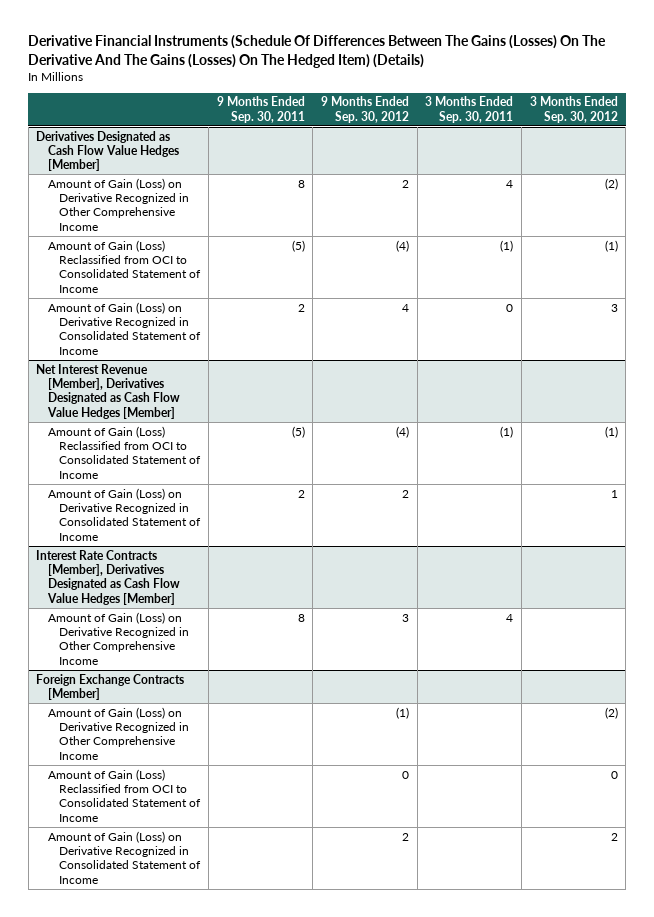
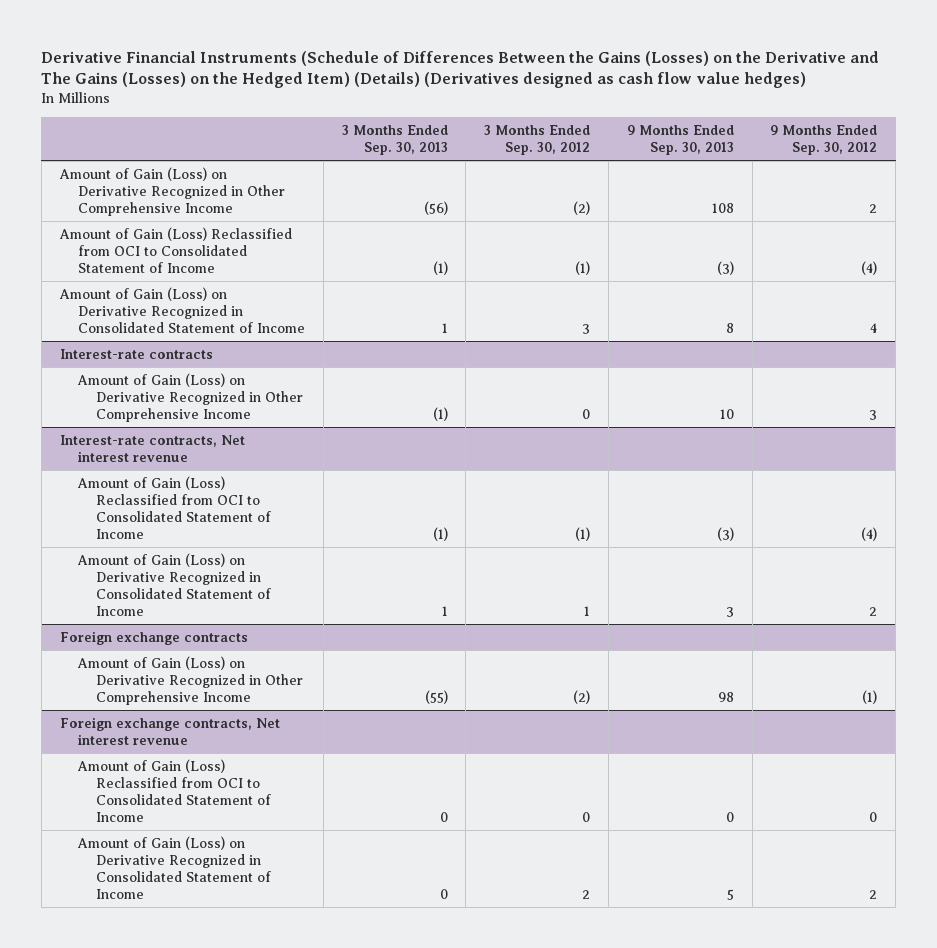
- Derivative Financial Instruments (Schedule Of Differences Between The Gains (Losses) On The Derivative And The Gains (Losses) On The Hedged Item) (Details)
+ Derivative Financial Instruments (Schedule of Differences Between the Gains (Losses) on the Derivative and The Gains (Losses) on the Hedged Item) (Details) (Derivatives designed as cash flow value hedges)
- | 9 Months Ended Sep. 30, 2011 | 9 Months Ended Sep. 30, 2012 | 3 Months Ended Sep. 30, 2011 | 3 Months Ended Sep. 30, 2012
+ | 3 Months Ended Sep. 30, 2013 | 3 Months Ended Sep. 30, 2012 | 9 Months Ended Sep. 30, 2013 | 9 Months Ended Sep. 30, 2012
- Derivatives Designated as Cash Flow Value Hedges [Member]
- Net Interest Revenue [Member], Derivatives Designated as Cash Flow Value Hedges [Member]
+ Interest-rate contracts
+ Amount of Gain (Loss) on Derivative Recognized in Other Comprehensive Income | (1) | 0 | 10 | 3
+ Interest-rate contracts, Net interest revenue
- Interest Rate Contracts [Member], Derivatives Designated as Cash Flow Value Hedges [Member]
- Amount of Gain (Loss) on Derivative Recognized in Other Comprehensive Income | 8 | 3 | 4 |
- Foreign Exchange Contracts [Member]
+ Foreign exchange contracts
+ Foreign exchange contracts, Net interest revenue

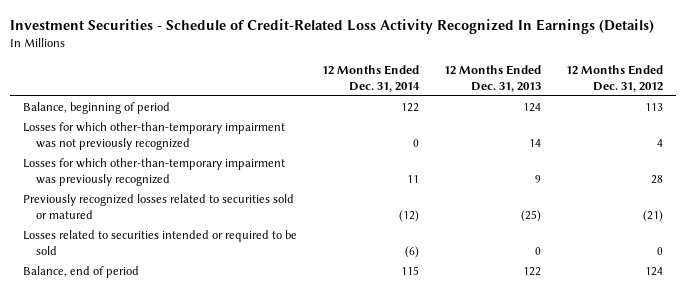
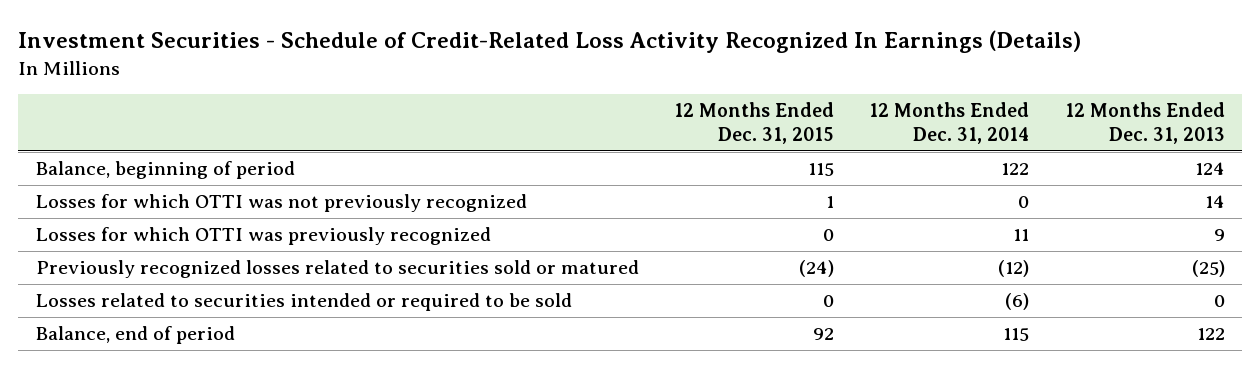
- | 12 Months Ended Dec. 31, 2014 | 12 Months Ended Dec. 31, 2013 | 12 Months Ended Dec. 31, 2012
+ | 12 Months Ended Dec. 31, 2015 | 12 Months Ended Dec. 31, 2014 | 12 Months Ended Dec. 31, 2013
- Losses for which other-than-temporary impairment was not previously recognized | 0 | 14 | 4
- Losses for which other-than-temporary impairment was previously recognized | 11 | 9 | 28
+ Losses for which OTTI was not previously recognized | 1 | 0 | 14
+ Losses for which OTTI was previously recognized | 0 | 11 | 9

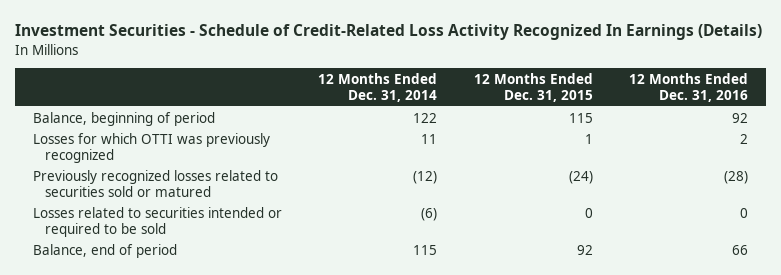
- | 12 Months Ended Dec. 31, 2015 | 12 Months Ended Dec. 31, 2014 | 12 Months Ended Dec. 31, 2013
+ | 12 Months Ended Dec. 31, 2014 | 12 Months Ended Dec. 31, 2015 | 12 Months Ended Dec. 31, 2016
- Losses for which OTTI was not previously recognized | 1 | 0 | 14
- Losses for which OTTI was previously recognized | 0 | 11 | 9
+ Losses for which OTTI was previously recognized | 11 | 1 | 2

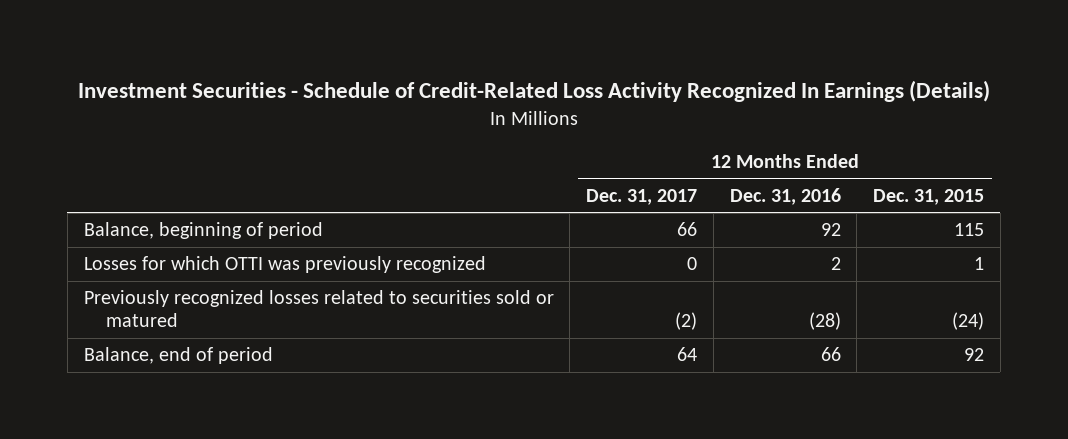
- | 12 Months Ended Dec. 31, 2014 | 12 Months Ended Dec. 31, 2015 | 12 Months Ended Dec. 31, 2016
+ | 12 Months Ended Dec. 31, 2017 | 12 Months Ended Dec. 31, 2016 | 12 Months Ended Dec. 31, 2015
- Losses related to securities intended or required to be sold | (6) | 0 | 0

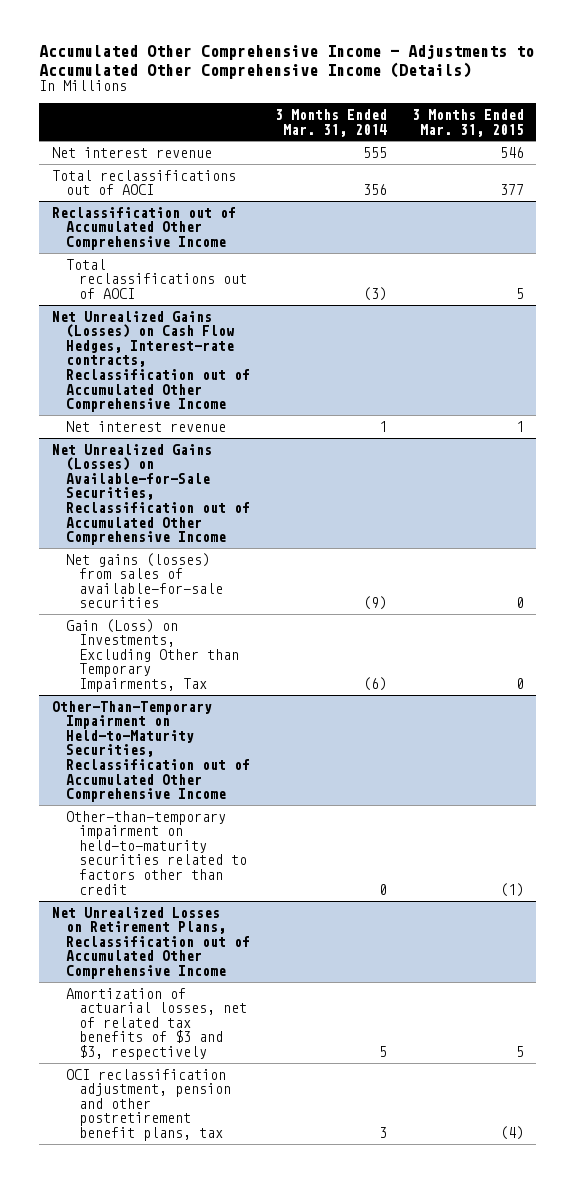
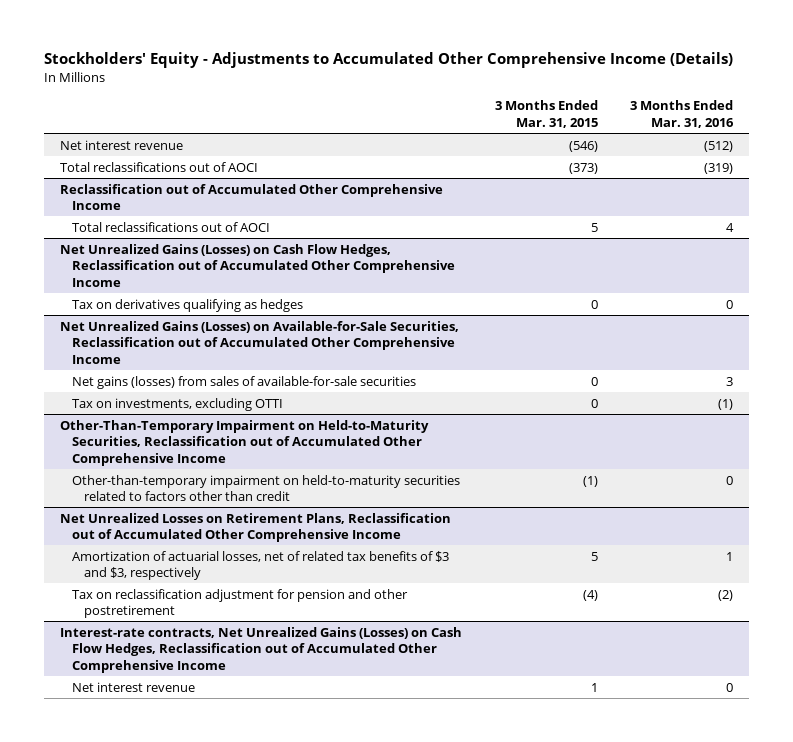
- Accumulated Other Comprehensive Income - Adjustments to Accumulated Other Comprehensive Income (Details)
+ Stockholders' Equity - Adjustments to Accumulated Other Comprehensive Income (Details)
- | 3 Months Ended Mar. 31, 2014 | 3 Months Ended Mar. 31, 2015
+ | 3 Months Ended Mar. 31, 2015 | 3 Months Ended Mar. 31, 2016
- Net interest revenue | 555 | 546
- Total reclassifications out of AOCI | 356 | 377
+ Net interest revenue | (546) | (512)
+ Total reclassifications out of AOCI | (373) | (319)
- Net Unrealized Gains (Losses) on Cash Flow Hedges, Interest-rate contracts, Reclassification out of Accumulated Other Comprehensive Income
- Net interest revenue | 1 | 1
+ Net Unrealized Gains (Losses) on Cash Flow Hedges, Reclassification out of Accumulated Other Comprehensive Income
+ Tax on derivatives qualifying as hedges | 0 | 0
@ Net Unrealized Gains (Losses) on Available-for-Sale Securities, Reclassification out of Accumulated Other Comprehensive Income
- Gain (Loss) on Investments, Excluding Other than Temporary Impairments, Tax | (6) | 0
+ Tax on investments, excluding OTTI | 0 | (1)
@ Net Unrealized Losses on Retirement Plans, Reclassification out of Accumulated Other Comprehensive Income
- OCI reclassification adjustment, pension and other postretirement benefit plans, tax | 3 | (4)
+ Tax on reclassification adjustment for pension and other postretirement | (4) | (2)
+ Interest-rate contracts, Net Unrealized Gains (Losses) on Cash Flow Hedges, Reclassification out of Accumulated Other Comprehensive Income
+ Net interest revenue | 1 | 0

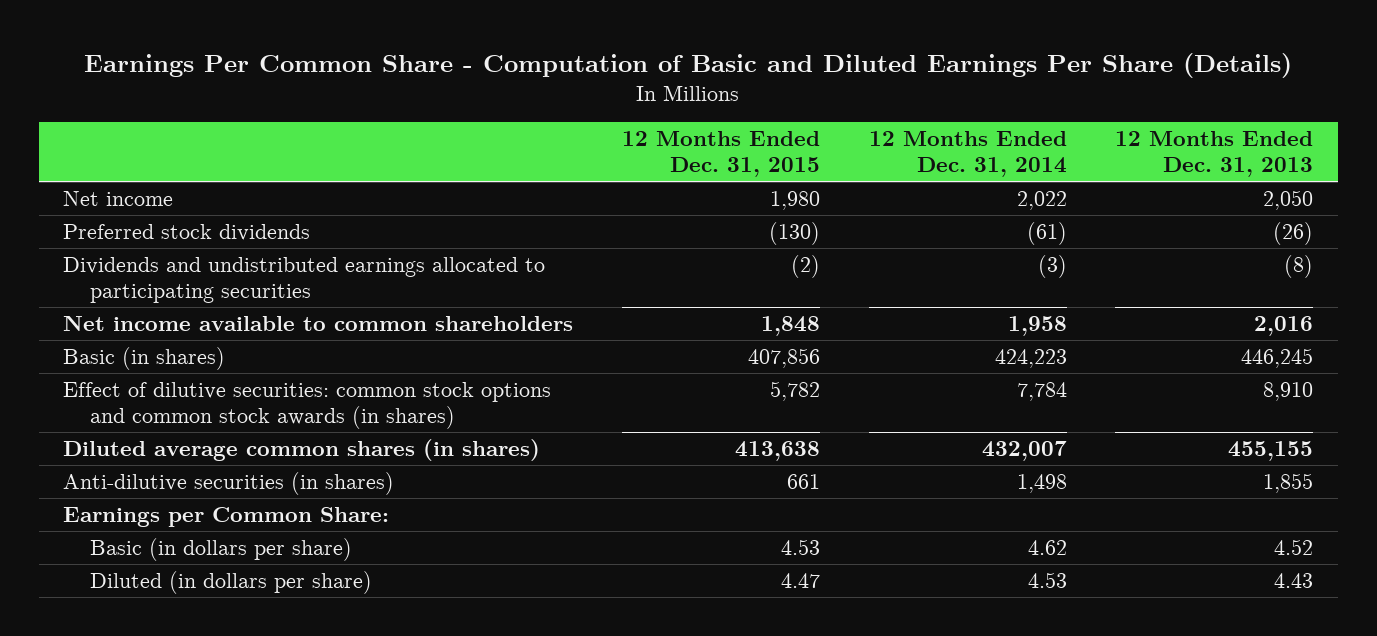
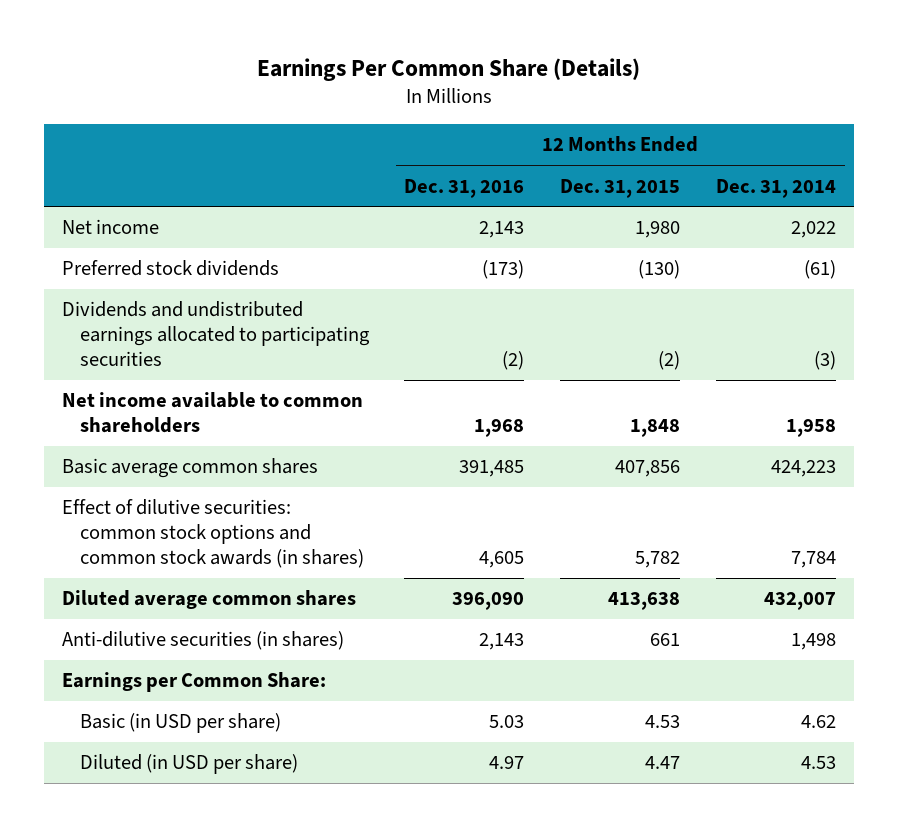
- Earnings Per Common Share - Computation of Basic and Diluted Earnings Per Share (Details)
+ Earnings Per Common Share (Details)
- | 12 Months Ended Dec. 31, 2015 | 12 Months Ended Dec. 31, 2014 | 12 Months Ended Dec. 31, 2013
+ | 12 Months Ended Dec. 31, 2016 | 12 Months Ended Dec. 31, 2015 | 12 Months Ended Dec. 31, 2014
- Basic (in shares) | 407,856 | 424,223 | 446,245
+ Basic average common shares | 391,485 | 407,856 | 424,223
- Diluted average common shares (in shares) | 413,638 | 432,007 | 455,155
+ Diluted average common shares | 396,090 | 413,638 | 432,007
- Basic (in dollars per share) | 4.53 | 4.62 | 4.52
- Diluted (in dollars per share) | 4.47 | 4.53 | 4.43
+ Basic (in USD per share) | 5.03 | 4.53 | 4.62
+ Diluted (in USD per share) | 4.97 | 4.47 | 4.53

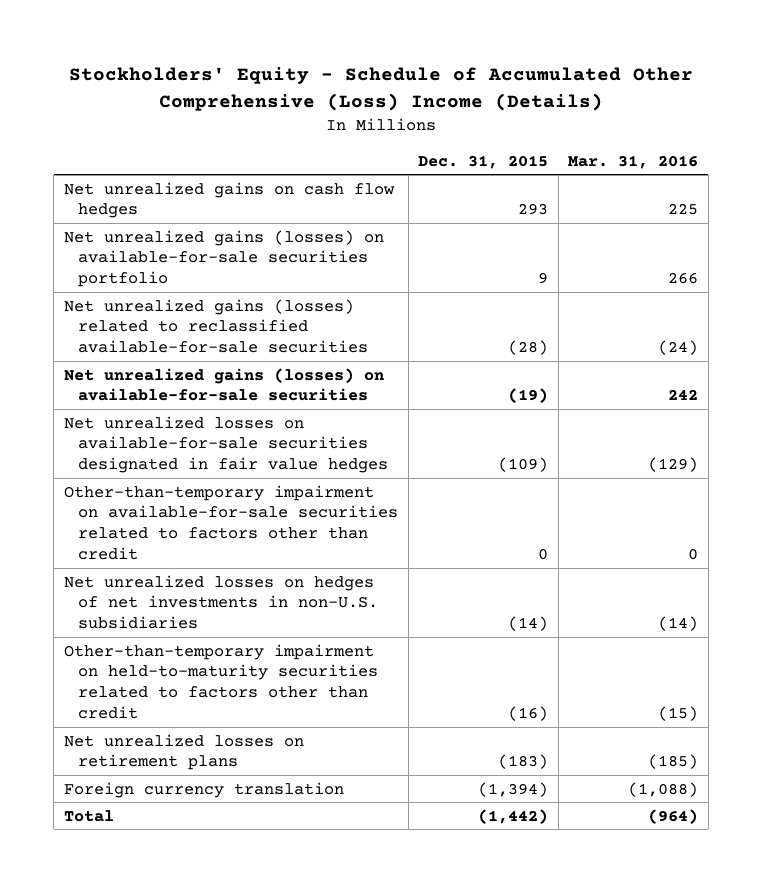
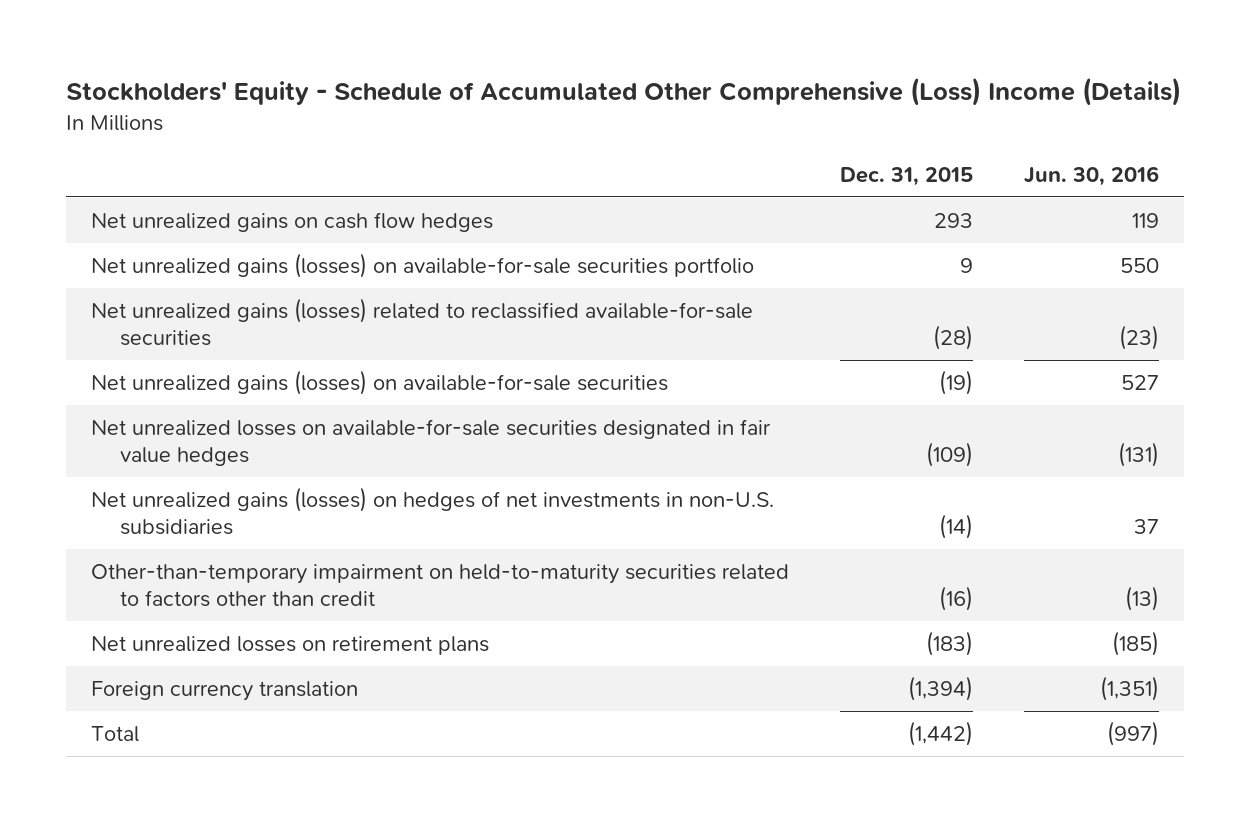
- | Dec. 31, 2015 | Mar. 31, 2016
+ | Dec. 31, 2015 | Jun. 30, 2016
- Other-than-temporary impairment on available-for-sale securities related to factors other than credit | 0 | 0
- Net unrealized losses on hedges of net investments in non-U.S. subsidiaries | (14) | (14)
+ Net unrealized gains (losses) on hedges of net investments in non-U.S. subsidiaries | (14) | 37

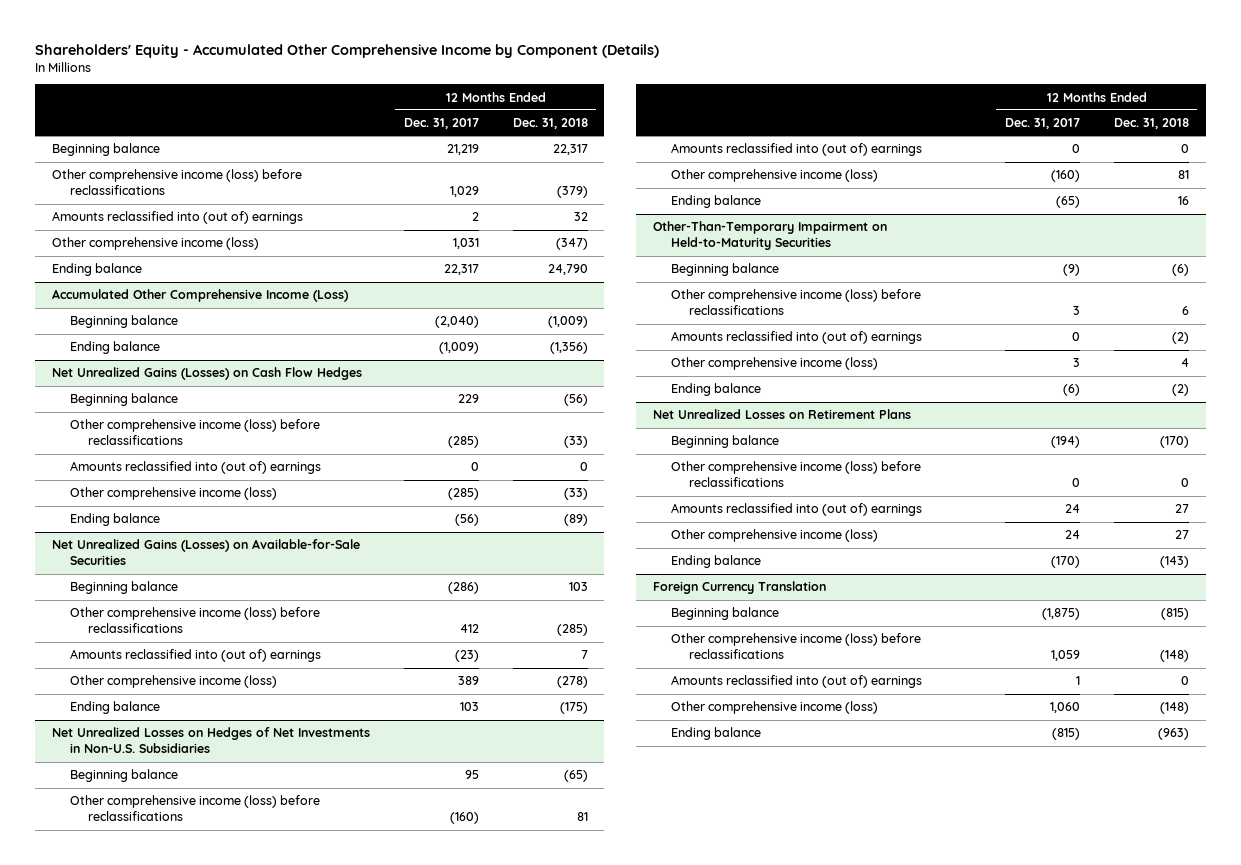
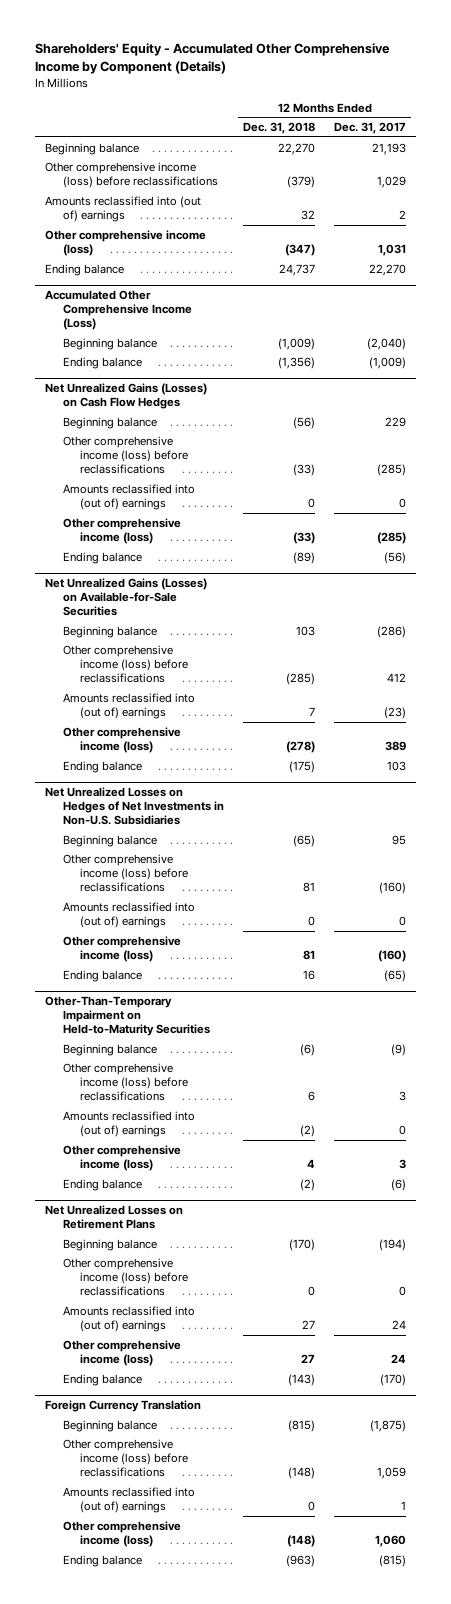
- | 12 Months Ended Dec. 31, 2017 | 12 Months Ended Dec. 31, 2018
+ | 12 Months Ended Dec. 31, 2018 | 12 Months Ended Dec. 31, 2017
- Beginning balance | 21,219 | 22,317
+ Beginning balance | 22,270 | 21,193
- Ending balance | 22,317 | 24,790
+ Ending balance | 24,737 | 22,270

